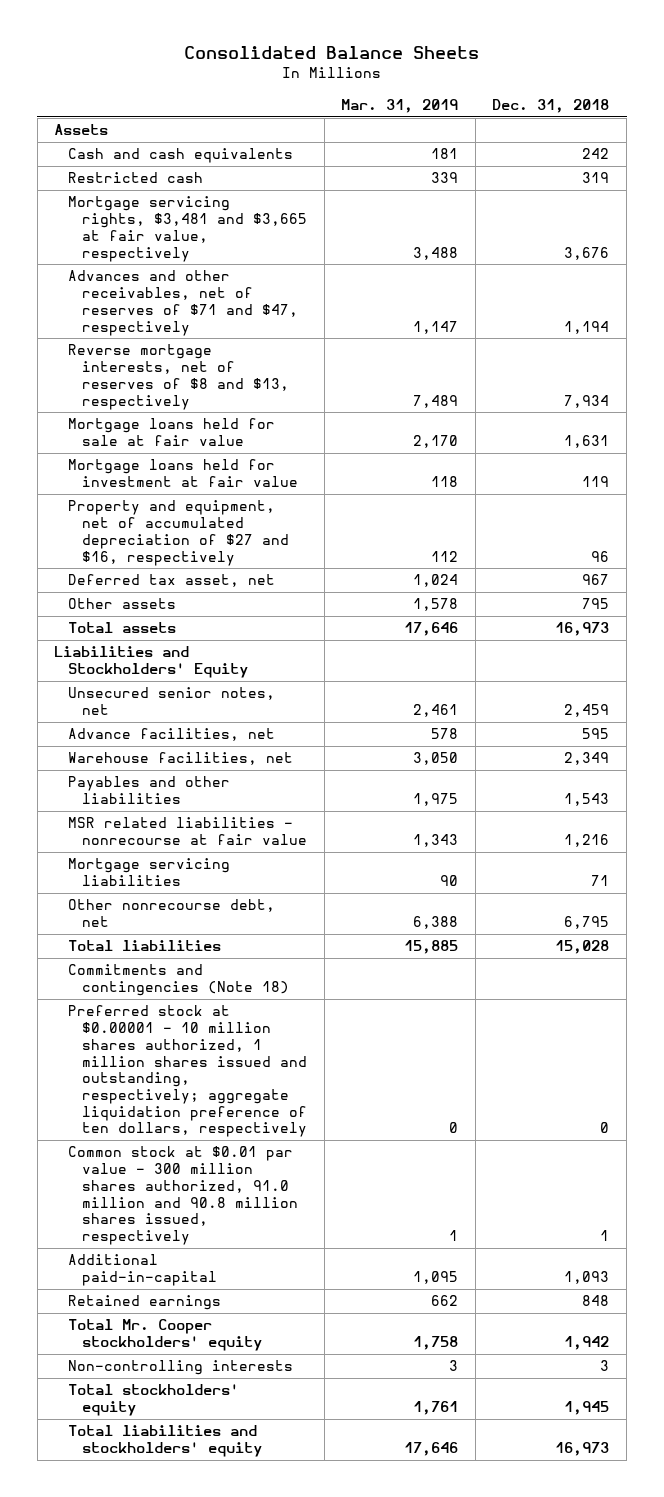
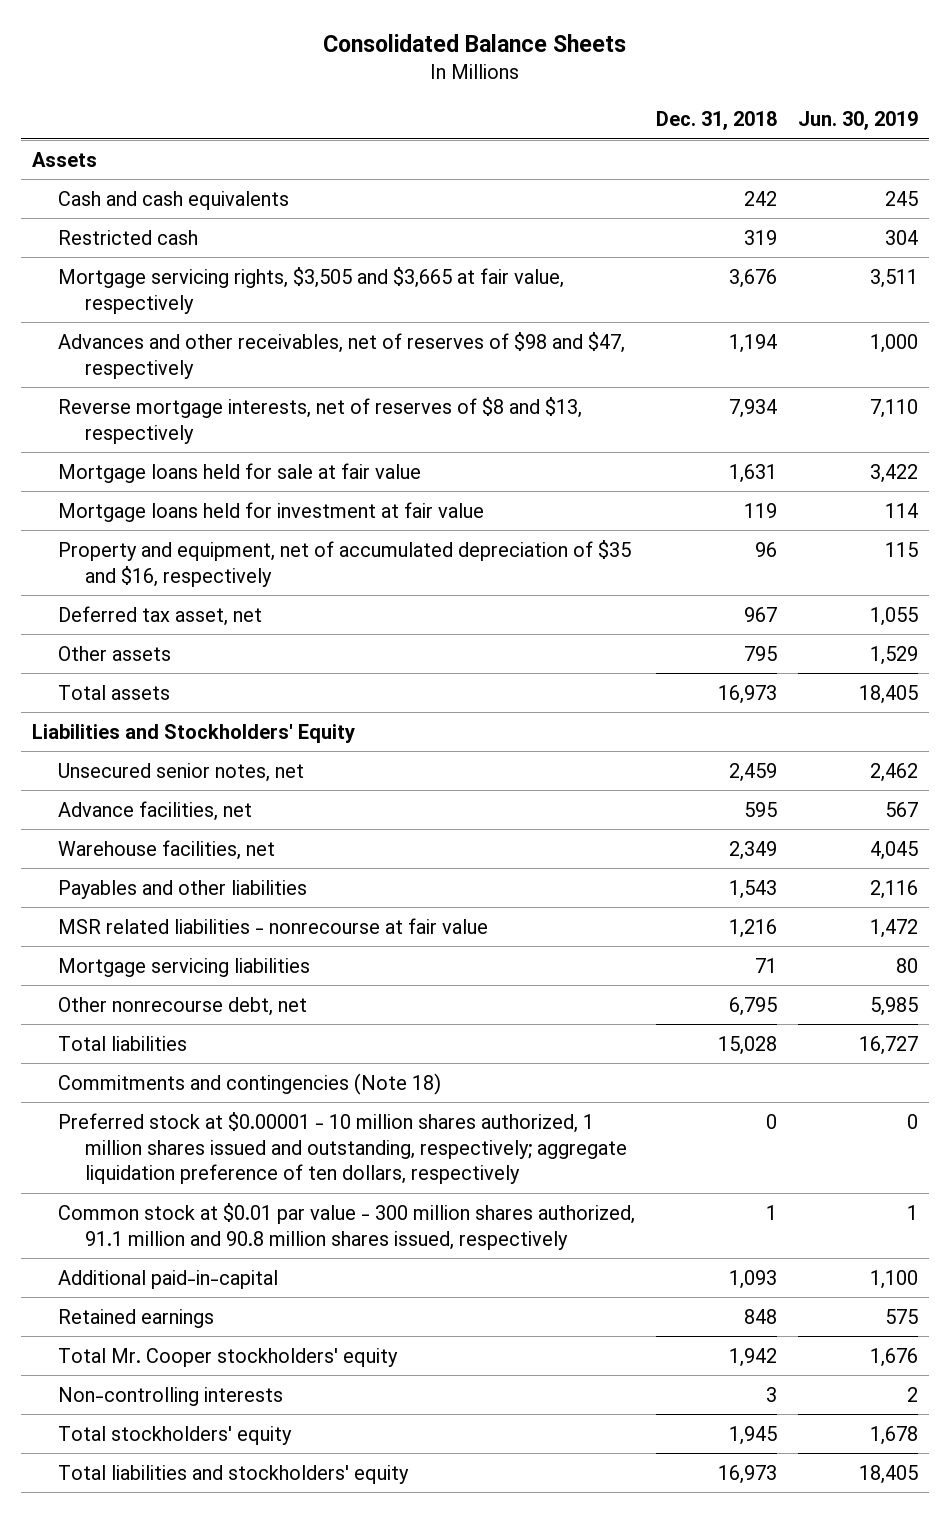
- | Mar. 31, 2019 | Dec. 31, 2018
+ | Dec. 31, 2018 | Jun. 30, 2019
- Mortgage servicing rights, $3,481 and $3,665 at fair value, respectively | 3,488 | 3,676
- Advances and other receivables, net of reserves of $71 and $47, respectively | 1,147 | 1,194
+ Mortgage servicing rights, $3,505 and $3,665 at fair value, respectively | 3,676 | 3,511
+ Advances and other receivables, net of reserves of $98 and $47, respectively | 1,194 | 1,000
- Property and equipment, net of accumulated depreciation of $27 and $16, respectively | 112 | 96
+ Property and equipment, net of accumulated depreciation of $35 and $16, respectively | 96 | 115
- Common stock at $0.01 par value - 300 million shares authorized, 91.0 million and 90.8 million shares issued, respectively | 1 | 1
+ Common stock at $0.01 par value - 300 million shares authorized, 91.1 million and 90.8 million shares issued, respectively | 1 | 1

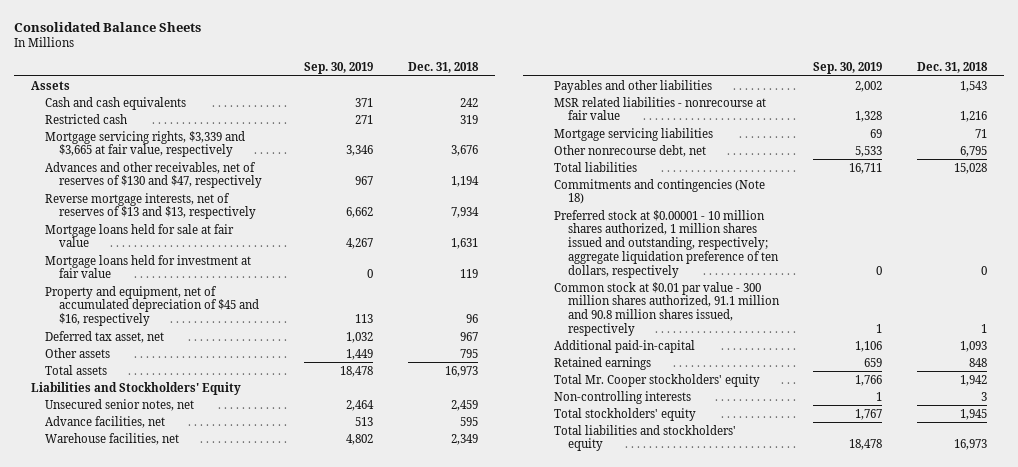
- | Dec. 31, 2018 | Jun. 30, 2019
+ | Sep. 30, 2019 | Dec. 31, 2018
- Mortgage servicing rights, $3,505 and $3,665 at fair value, respectively | 3,676 | 3,511
- Advances and other receivables, net of reserves of $98 and $47, respectively | 1,194 | 1,000
- Reverse mortgage interests, net of reserves of $8 and $13, respectively | 7,934 | 7,110
+ Mortgage servicing rights, $3,339 and $3,665 at fair value, respectively | 3,346 | 3,676
+ Advances and other receivables, net of reserves of $130 and $47, respectively | 967 | 1,194
+ Reverse mortgage interests, net of reserves of $13 and $13, respectively | 6,662 | 7,934
- Property and equipment, net of accumulated depreciation of $35 and $16, respectively | 96 | 115
+ Property and equipment, net of accumulated depreciation of $45 and $16, respectively | 113 | 96

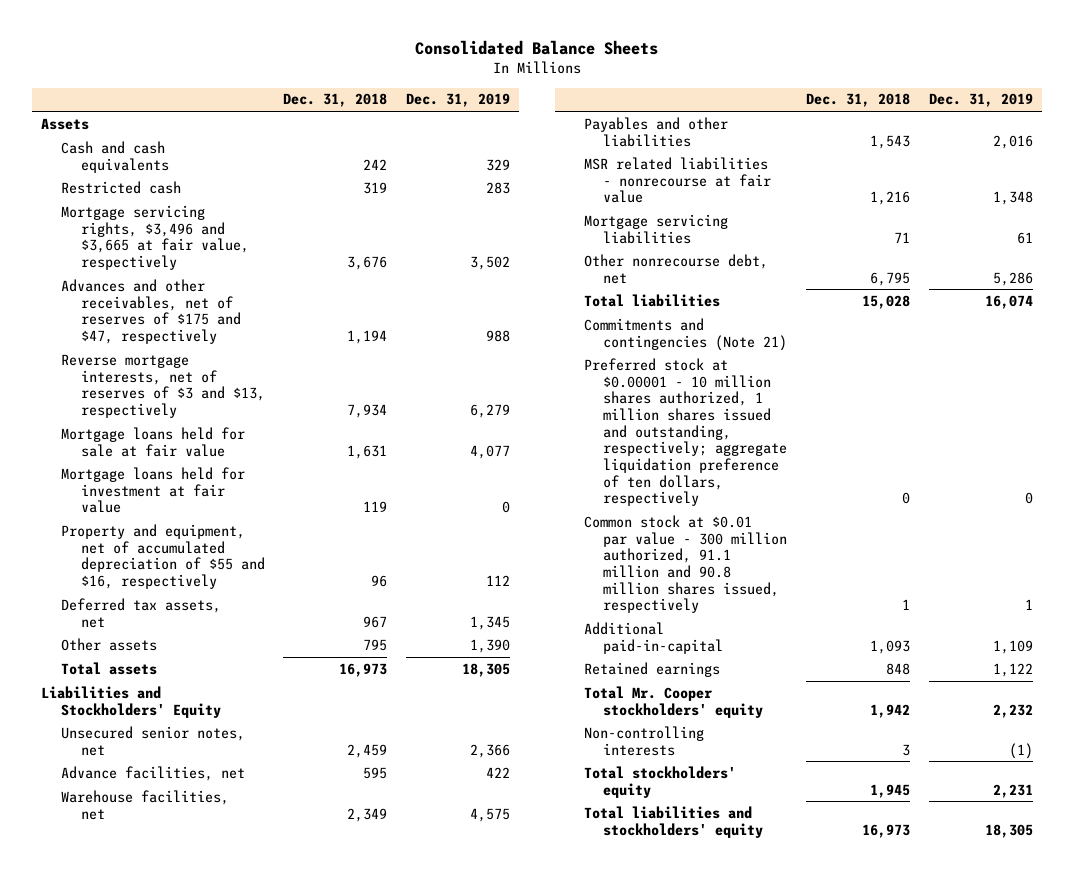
- | Sep. 30, 2019 | Dec. 31, 2018
+ | Dec. 31, 2018 | Dec. 31, 2019
- Mortgage servicing rights, $3,339 and $3,665 at fair value, respectively | 3,346 | 3,676
- Advances and other receivables, net of reserves of $130 and $47, respectively | 967 | 1,194
- Reverse mortgage interests, net of reserves of $13 and $13, respectively | 6,662 | 7,934
+ Mortgage servicing rights, $3,496 and $3,665 at fair value, respectively | 3,676 | 3,502
+ Advances and other receivables, net of reserves of $175 and $47, respectively | 1,194 | 988
+ Reverse mortgage interests, net of reserves of $3 and $13, respectively | 7,934 | 6,279
- Property and equipment, net of accumulated depreciation of $45 and $16, respectively | 113 | 96
- Deferred tax asset, net | 1,032 | 967
+ Property and equipment, net of accumulated depreciation of $55 and $16, respectively | 96 | 112
+ Deferred tax assets, net | 967 | 1,345
- Commitments and contingencies (Note 18)
+ Commitments and contingencies (Note 21)
- Common stock at $0.01 par value - 300 million shares authorized, 91.1 million and 90.8 million shares issued, respectively | 1 | 1
+ Common stock at $0.01 par value - 300 million authorized, 91.1 million and 90.8 million shares issued, respectively | 1 | 1

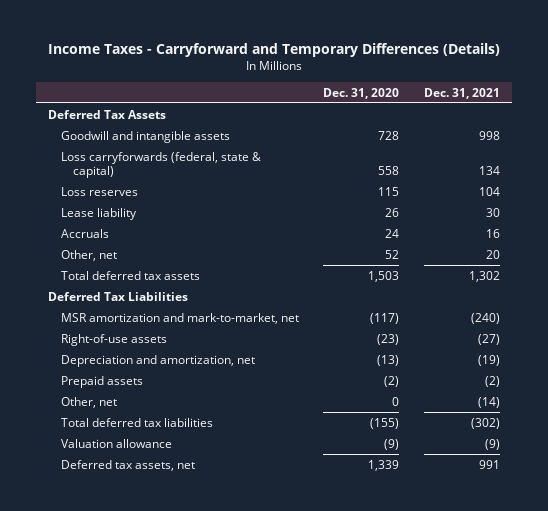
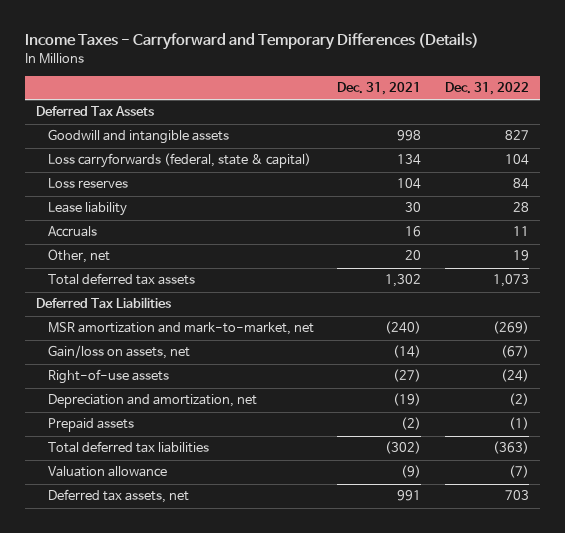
- | Dec. 31, 2020 | Dec. 31, 2021
+ | Dec. 31, 2021 | Dec. 31, 2022
+ Gain/loss on assets, net | (14) | (67)
- Other, net | 0 | (14)

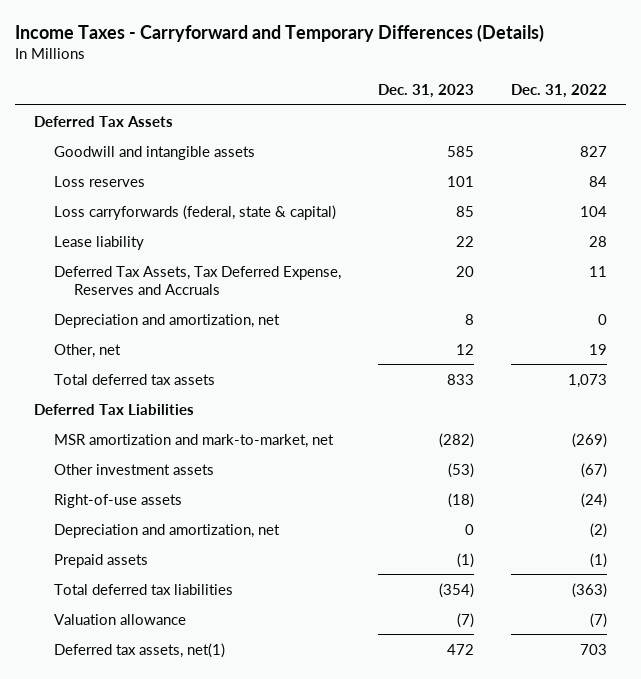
- | Dec. 31, 2021 | Dec. 31, 2022
+ | Dec. 31, 2023 | Dec. 31, 2022
moved down: Loss carryforwards (federal, state & capital) | 85 | 104
- Accruals | 16 | 11
+ Deferred Tax Assets, Tax Deferred Expense, Reserves and Accruals | 20 | 11
+ Depreciation and amortization, net | 8 | 0
- Gain/loss on assets, net | (14) | (67)
+ Other investment assets | (53) | (67)
- Deferred tax assets, net | 991 | 703
+ Deferred tax assets, net(1) | 472 | 703

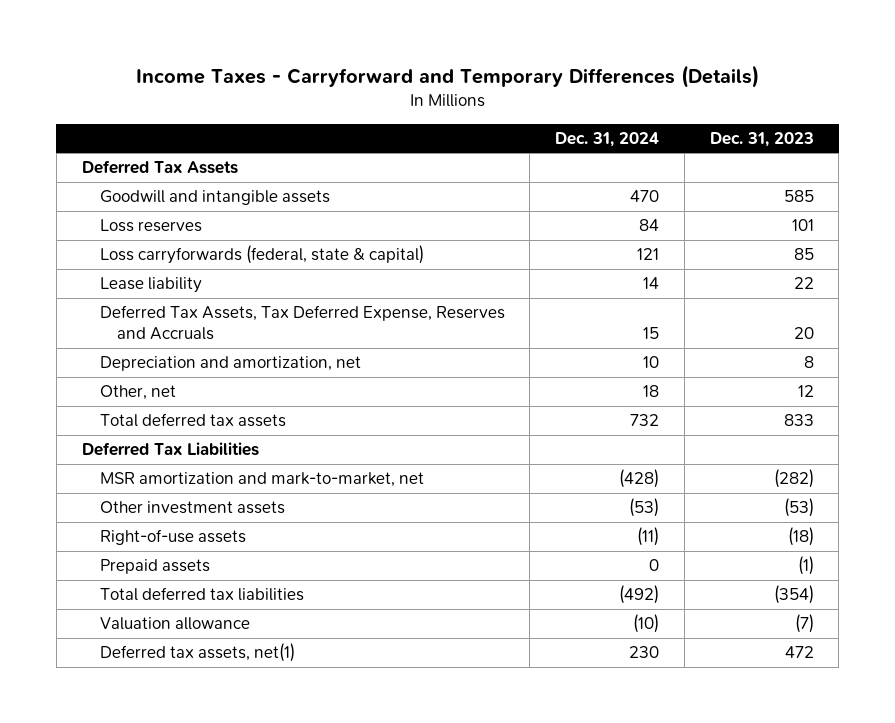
- | Dec. 31, 2023 | Dec. 31, 2022
+ | Dec. 31, 2024 | Dec. 31, 2023
- Depreciation and amortization, net | 0 | (2)

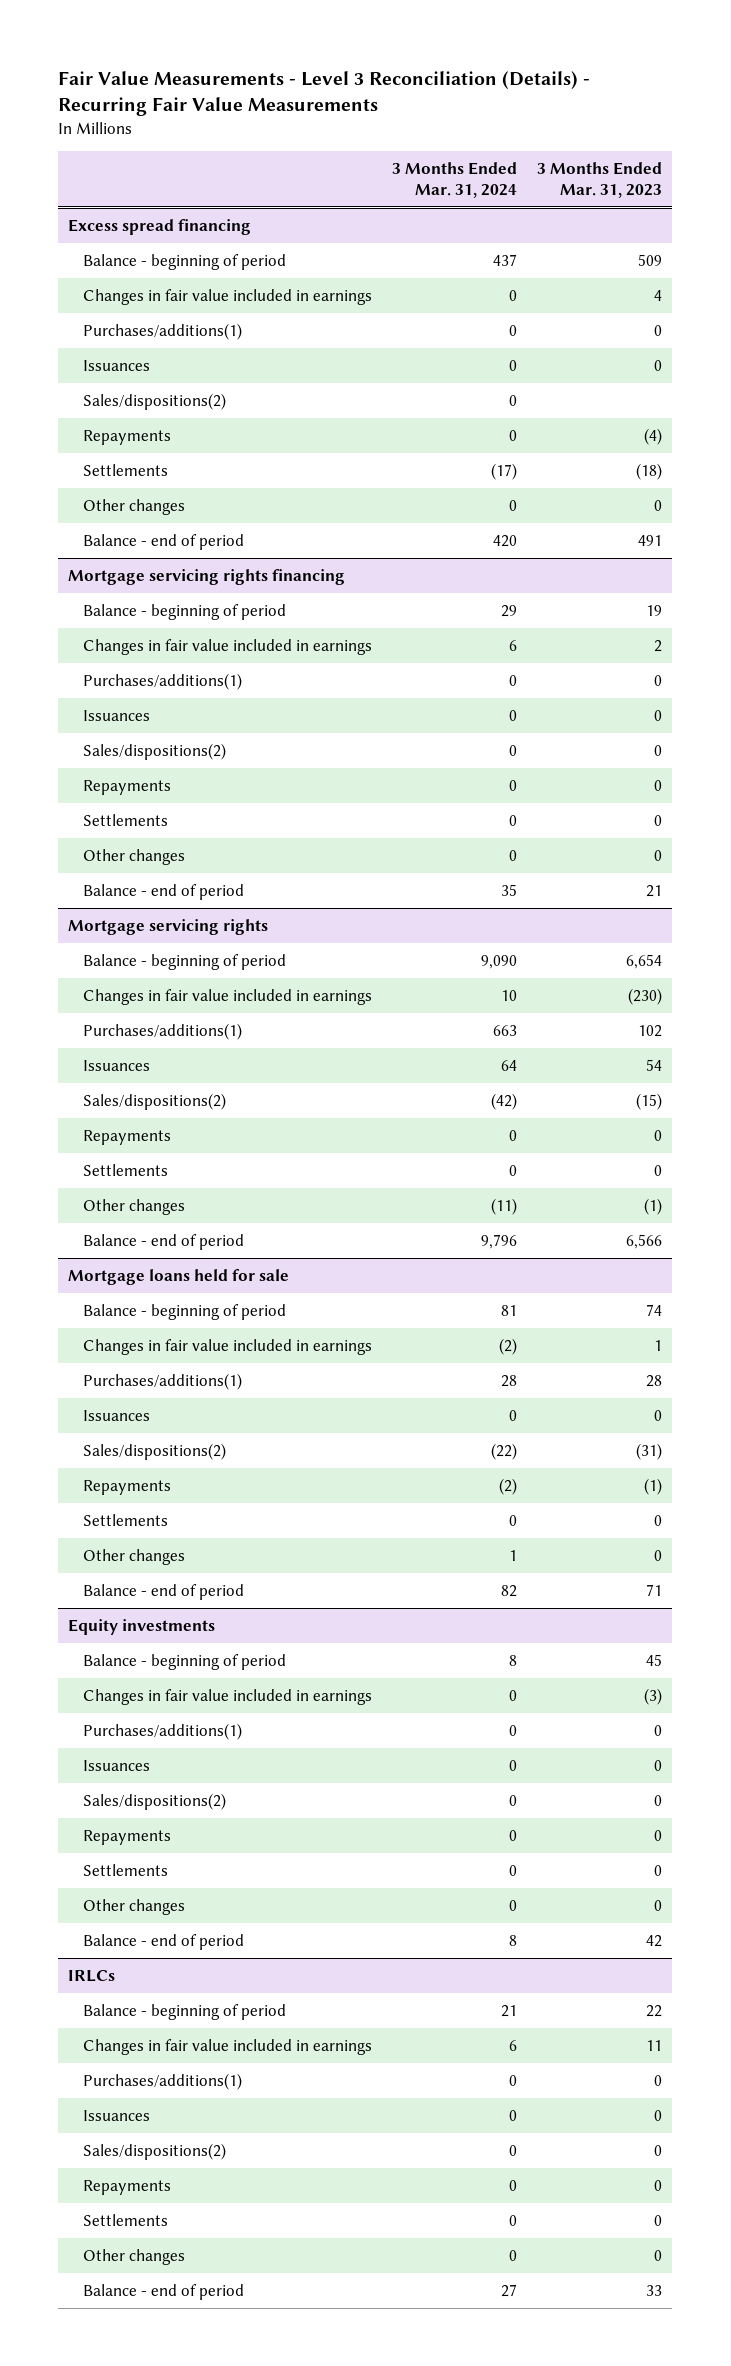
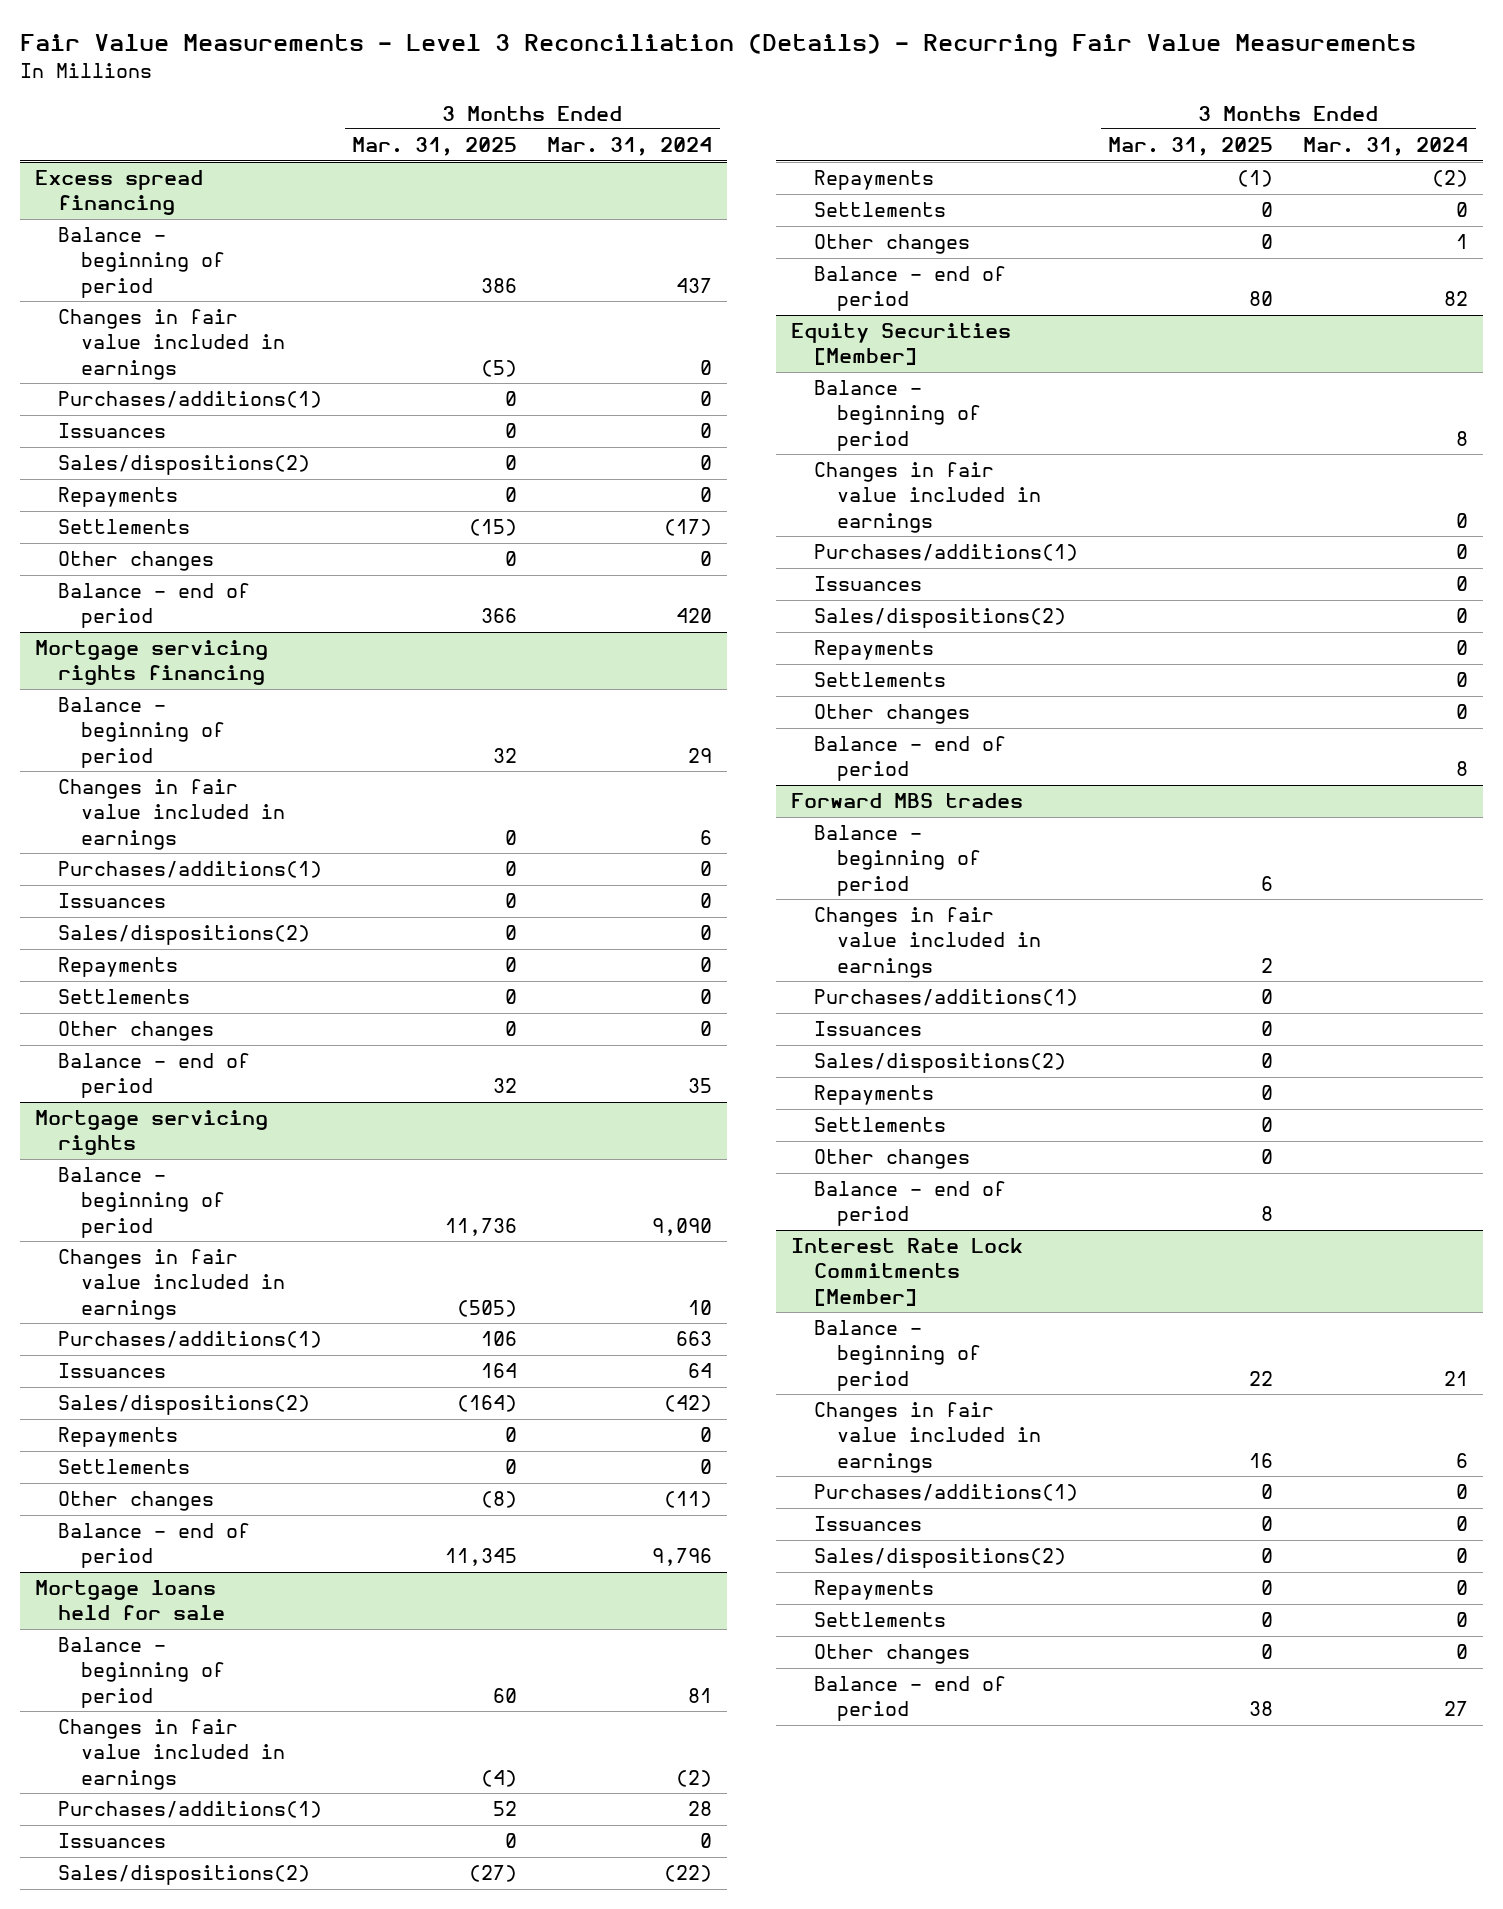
- | 3 Months Ended Mar. 31, 2024 | 3 Months Ended Mar. 31, 2023
+ | 3 Months Ended Mar. 31, 2025 | 3 Months Ended Mar. 31, 2024
- Equity investments
+ Equity Securities [Member]
- IRLCs
+ Forward MBS trades
+ Balance - beginning of period | 6 |
+ Changes in fair value included in earnings | 2 |
+ Purchases/additions(1) | 0 |
+ Issuances | 0 |
+ Sales/dispositions(2) | 0 |
+ Repayments | 0 |
+ Settlements | 0 |
+ Other changes | 0 |
+ Balance - end of period | 8 |
+ Interest Rate Lock Commitments [Member]

